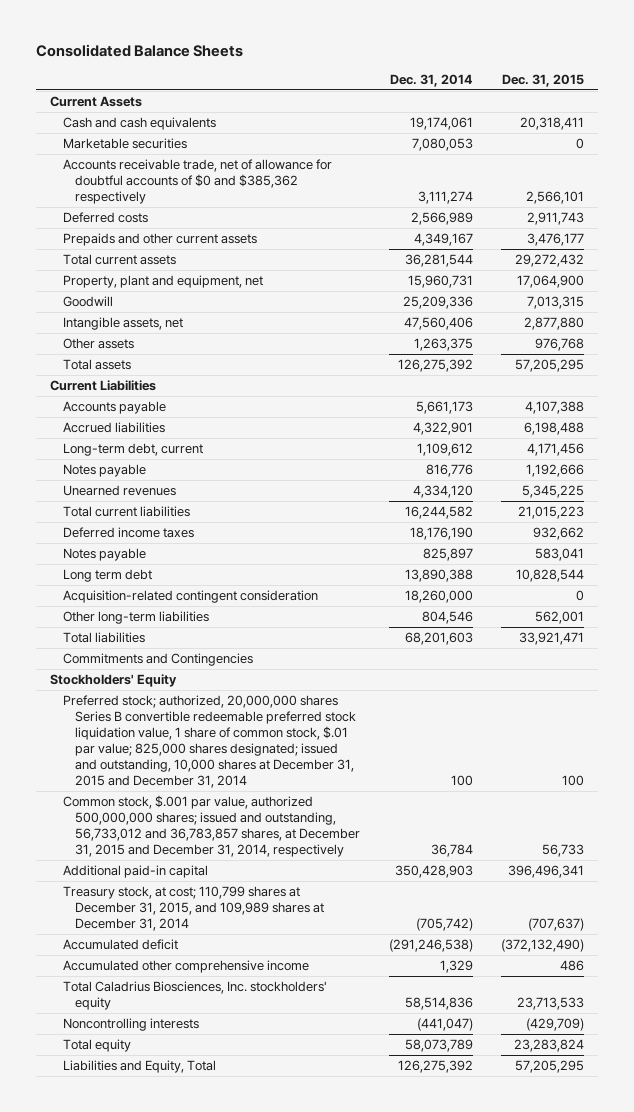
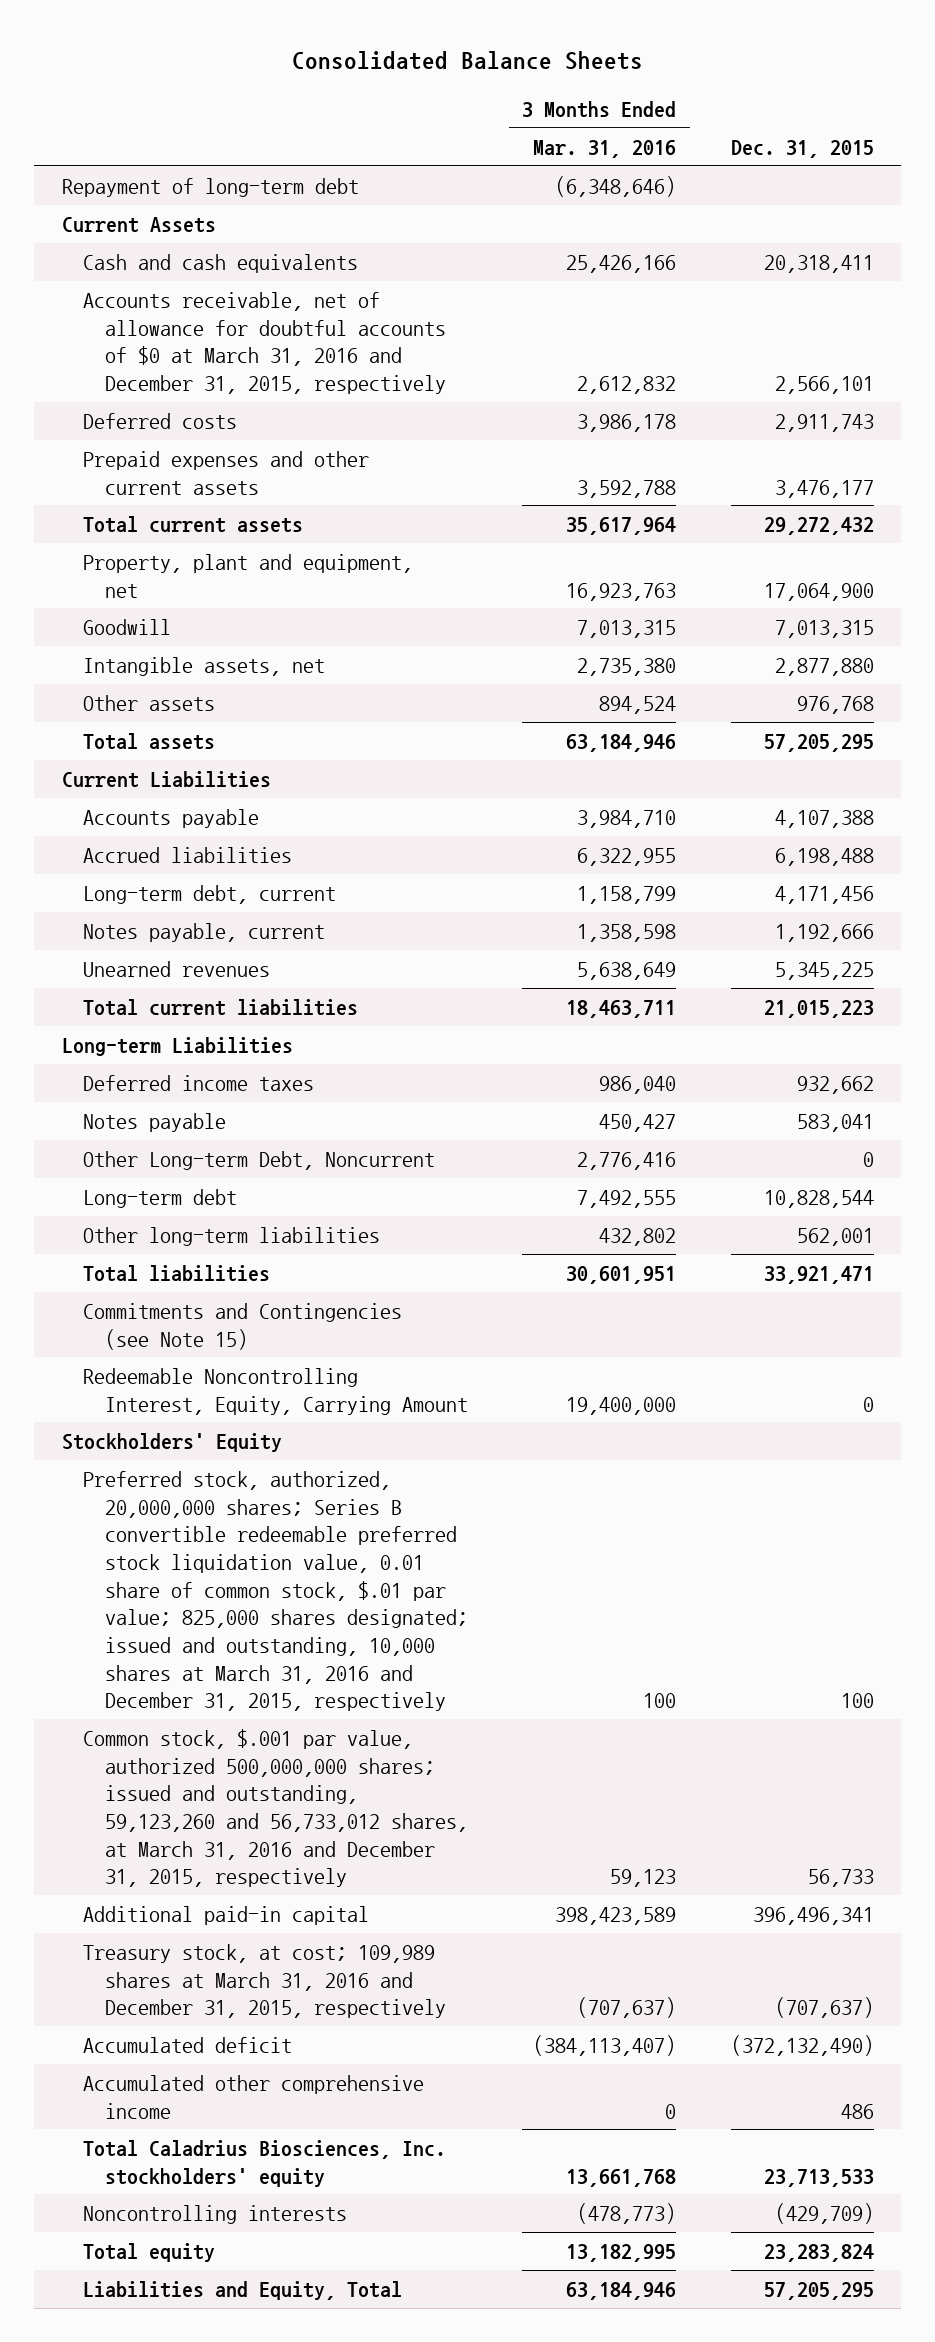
- | Dec. 31, 2014 | Dec. 31, 2015
+ | 3 Months Ended Mar. 31, 2016 | Dec. 31, 2015
+ Repayment of long-term debt | (6,348,646) |
- Marketable securities | 7,080,053 | 0
- Accounts receivable trade, net of allowance for doubtful accounts of $0 and $385,362 respectively | 3,111,274 | 2,566,101
+ Accounts receivable, net of allowance for doubtful accounts of $0 at March 31, 2016 and December 31, 2015, respectively | 2,612,832 | 2,566,101
- Prepaids and other current assets | 4,349,167 | 3,476,177
+ Prepaid expenses and other current assets | 3,592,788 | 3,476,177
- Notes payable | 816,776 | 1,192,666
+ Notes payable, current | 1,358,598 | 1,192,666
+ Long-term Liabilities
- Long term debt | 13,890,388 | 10,828,544
- Acquisition-related contingent consideration | 18,260,000 | 0
+ Other Long-term Debt, Noncurrent | 2,776,416 | 0
+ Long-term debt | 7,492,555 | 10,828,544
- Commitments and Contingencies
+ Commitments and Contingencies (see Note 15)
+ Redeemable Noncontrolling Interest, Equity, Carrying Amount | 19,400,000 | 0
- Preferred stock; authorized, 20,000,000 shares Series B convertible redeemable preferred stock liquidation value, 1 share of common stock, $.01 par value; 825,000 shares designated; issued and outstanding, 10,000 shares at December 31, 2015 and December 31, 2014 | 100 | 100
- Common stock, $.001 par value, authorized 500,000,000 shares; issued and outstanding, 56,733,012 and 36,783,857 shares, at December 31, 2015 and December 31, 2014, respectively | 36,784 | 56,733
+ Preferred stock, authorized, 20,000,000 shares; Series B convertible redeemable preferred stock liquidation value, 0.01 share of common stock, $.01 par value; 825,000 shares designated; issued and outstanding, 10,000 shares at March 31, 2016 and December 31, 2015, respectively | 100 | 100
+ Common stock, $.001 par value, authorized 500,000,000 shares; issued and outstanding, 59,123,260 and 56,733,012 shares, at March 31, 2016 and December 31, 2015, respectively | 59,123 | 56,733
- Treasury stock, at cost; 110,799 shares at December 31, 2015, and 109,989 shares at December 31, 2014 | (705,742) | (707,637)
+ Treasury stock, at cost; 109,989 shares at March 31, 2016 and December 31, 2015, respectively | (707,637) | (707,637)

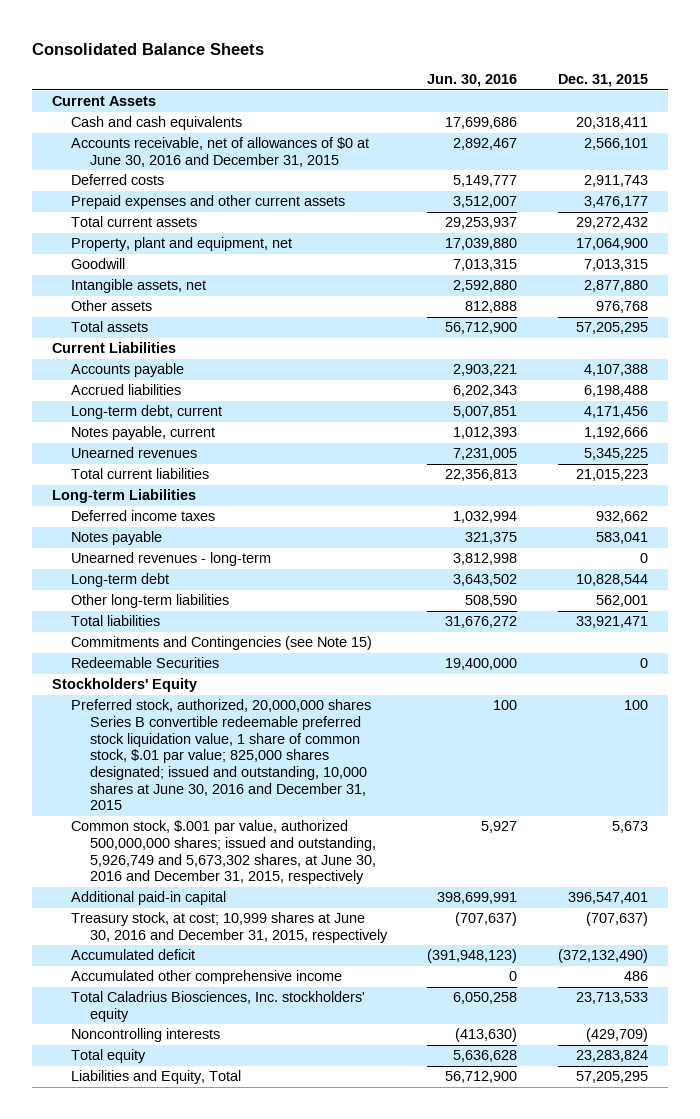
- | 3 Months Ended Mar. 31, 2016 | Dec. 31, 2015
+ | Jun. 30, 2016 | Dec. 31, 2015
- Repayment of long-term debt | (6,348,646) |
- Accounts receivable, net of allowance for doubtful accounts of $0 at March 31, 2016 and December 31, 2015, respectively | 2,612,832 | 2,566,101
+ Accounts receivable, net of allowances of $0 at June 30, 2016 and December 31, 2015 | 2,892,467 | 2,566,101
- Other Long-term Debt, Noncurrent | 2,776,416 | 0
+ Unearned revenues - long-term | 3,812,998 | 0
- Redeemable Noncontrolling Interest, Equity, Carrying Amount | 19,400,000 | 0
+ Redeemable Securities | 19,400,000 | 0
- Preferred stock, authorized, 20,000,000 shares; Series B convertible redeemable preferred stock liquidation value, 0.01 share of common stock, $.01 par value; 825,000 shares designated; issued and outstanding, 10,000 shares at March 31, 2016 and December 31, 2015, respectively | 100 | 100
- Common stock, $.001 par value, authorized 500,000,000 shares; issued and outstanding, 59,123,260 and 56,733,012 shares, at March 31, 2016 and December 31, 2015, respectively | 59,123 | 56,733
- Additional paid-in capital | 398,423,589 | 396,496,341
- Treasury stock, at cost; 109,989 shares at March 31, 2016 and December 31, 2015, respectively | (707,637) | (707,637)
+ Preferred stock, authorized, 20,000,000 shares Series B convertible redeemable preferred stock liquidation value, 1 share of common stock, $.01 par value; 825,000 shares designated; issued and outstanding, 10,000 shares at June 30, 2016 and December 31, 2015 | 100 | 100
+ Common stock, $.001 par value, authorized 500,000,000 shares; issued and outstanding, 5,926,749 and 5,673,302 shares, at June 30, 2016 and December 31, 2015, respectively | 5,927 | 5,673
+ Additional paid-in capital | 398,699,991 | 396,547,401
+ Treasury stock, at cost; 10,999 shares at June 30, 2016 and December 31, 2015, respectively | (707,637) | (707,637)

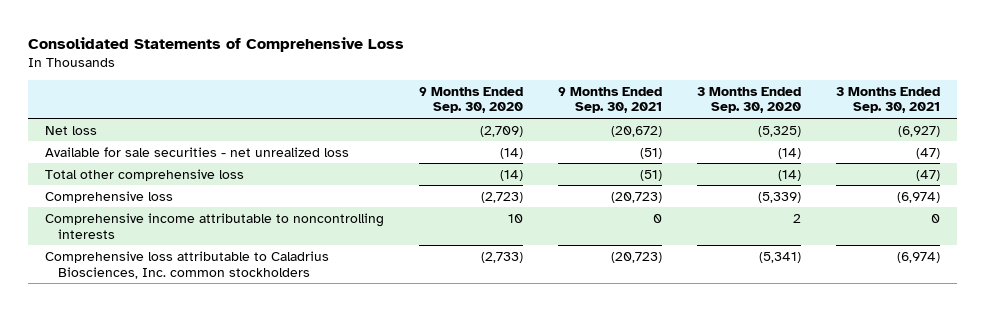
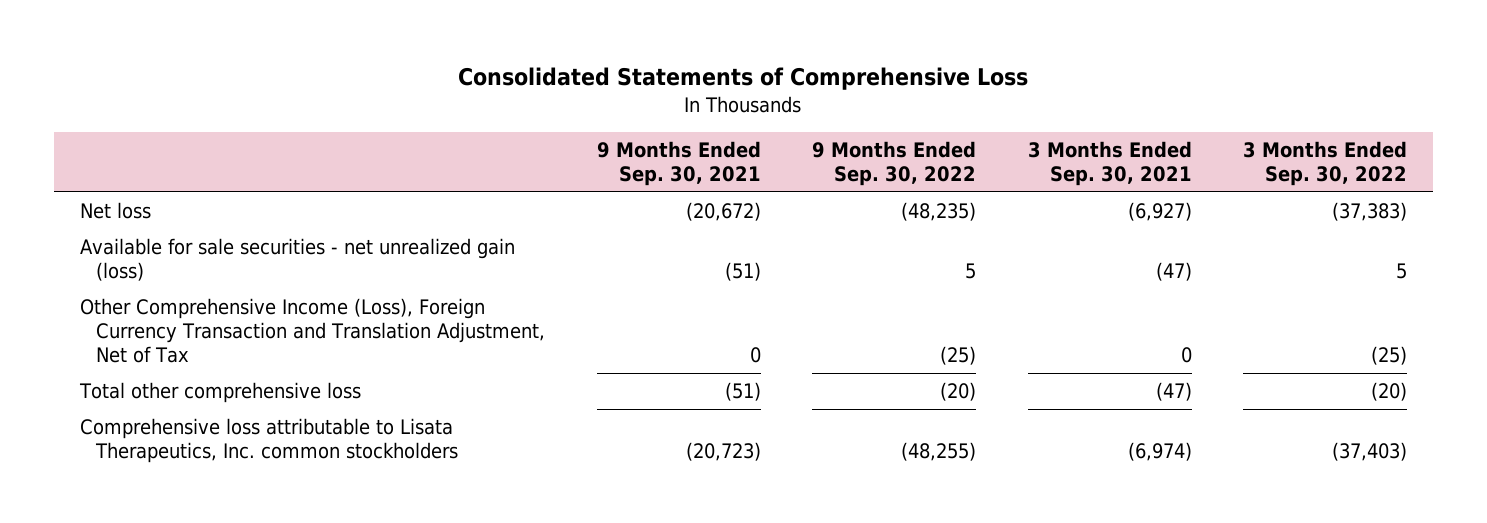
- | 9 Months Ended Sep. 30, 2020 | 9 Months Ended Sep. 30, 2021 | 3 Months Ended Sep. 30, 2020 | 3 Months Ended Sep. 30, 2021
+ | 9 Months Ended Sep. 30, 2021 | 9 Months Ended Sep. 30, 2022 | 3 Months Ended Sep. 30, 2021 | 3 Months Ended Sep. 30, 2022
- Available for sale securities - net unrealized loss | (14) | (51) | (14) | (47)
+ Available for sale securities - net unrealized gain (loss) | (51) | 5 | (47) | 5
+ Other Comprehensive Income (Loss), Foreign Currency Transaction and Translation Adjustment, Net of Tax | 0 | (25) | 0 | (25)
- Comprehensive loss | (2,723) | (20,723) | (5,339) | (6,974)
- Comprehensive income attributable to noncontrolling interests | 10 | 0 | 2 | 0
- Comprehensive loss attributable to Caladrius Biosciences, Inc. common stockholders | (2,733) | (20,723) | (5,341) | (6,974)
+ Comprehensive loss attributable to Lisata Therapeutics, Inc. common stockholders | (20,723) | (48,255) | (6,974) | (37,403)

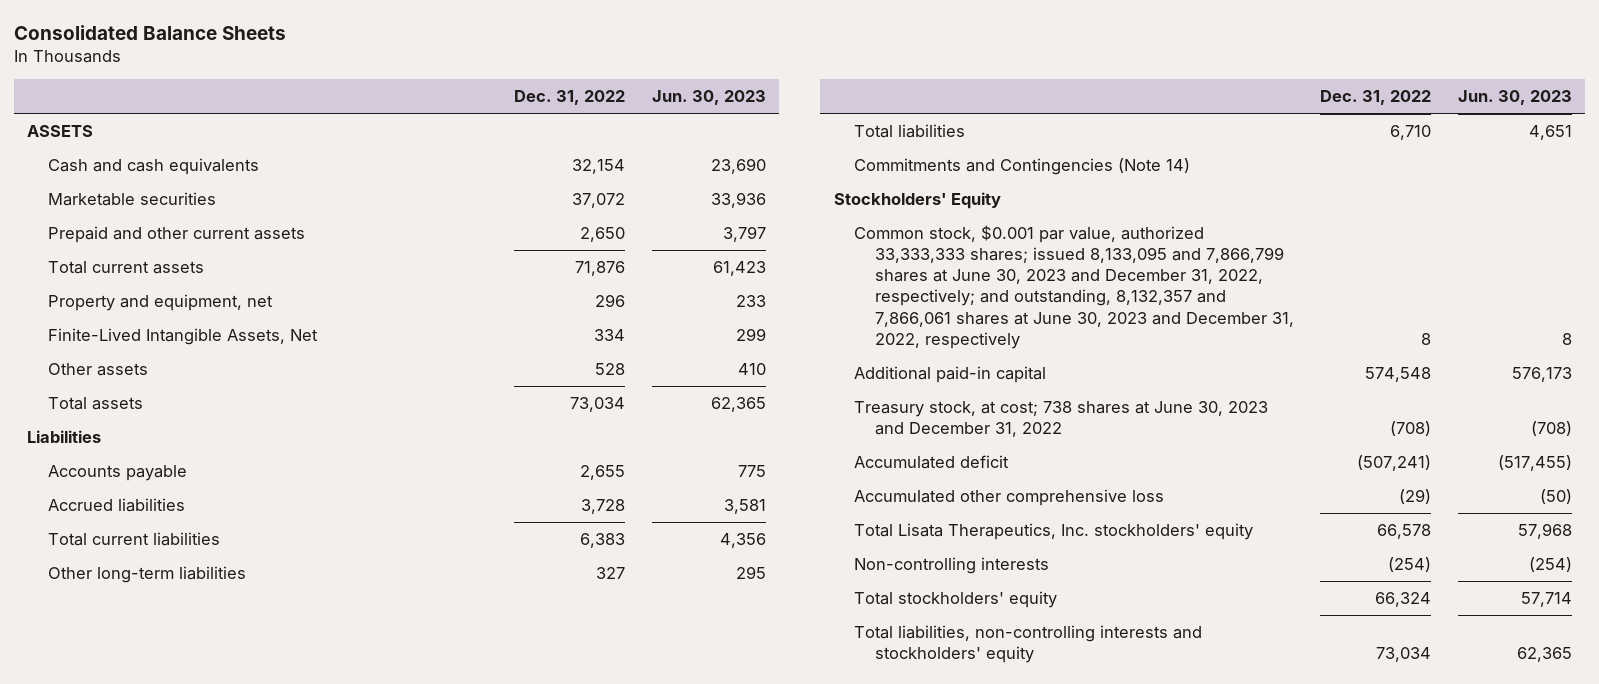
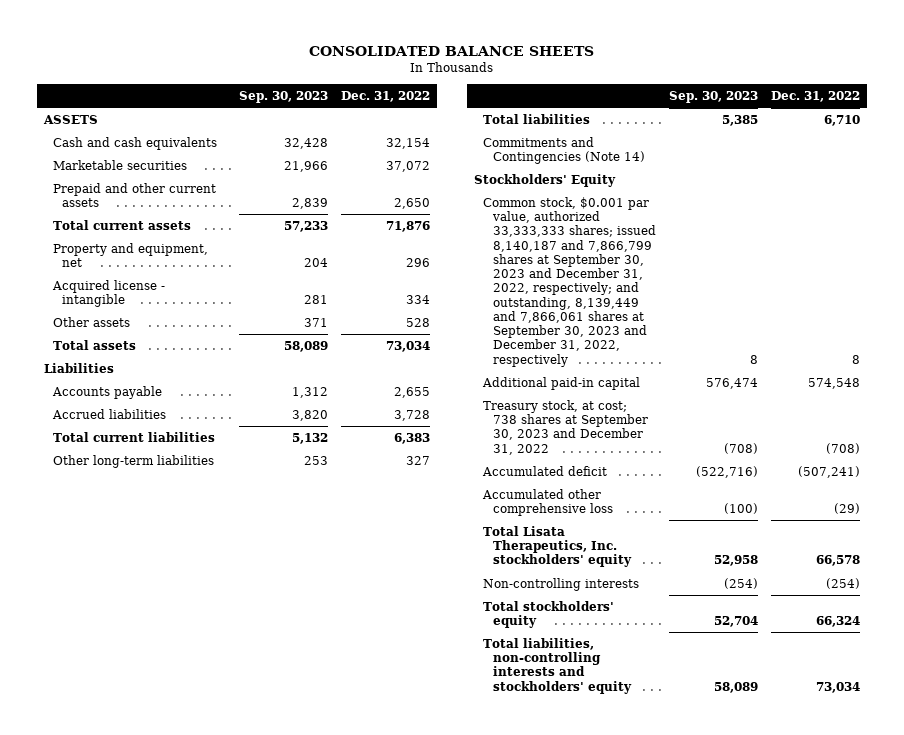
- Consolidated Balance Sheets
+ CONSOLIDATED BALANCE SHEETS
- | Dec. 31, 2022 | Jun. 30, 2023
+ | Sep. 30, 2023 | Dec. 31, 2022
- Finite-Lived Intangible Assets, Net | 334 | 299
+ Acquired license - intangible | 281 | 334
- Common stock, $0.001 par value, authorized 33,333,333 shares; issued 8,133,095 and 7,866,799 shares at June 30, 2023 and December 31, 2022, respectively; and outstanding, 8,132,357 and 7,866,061 shares at June 30, 2023 and December 31, 2022, respectively | 8 | 8
+ Common stock, $0.001 par value, authorized 33,333,333 shares; issued 8,140,187 and 7,866,799 shares at September 30, 2023 and December 31, 2022, respectively; and outstanding, 8,139,449 and 7,866,061 shares at September 30, 2023 and December 31, 2022, respectively | 8 | 8
- Treasury stock, at cost; 738 shares at June 30, 2023 and December 31, 2022 | (708) | (708)
+ Treasury stock, at cost; 738 shares at September 30, 2023 and December 31, 2022 | (708) | (708)

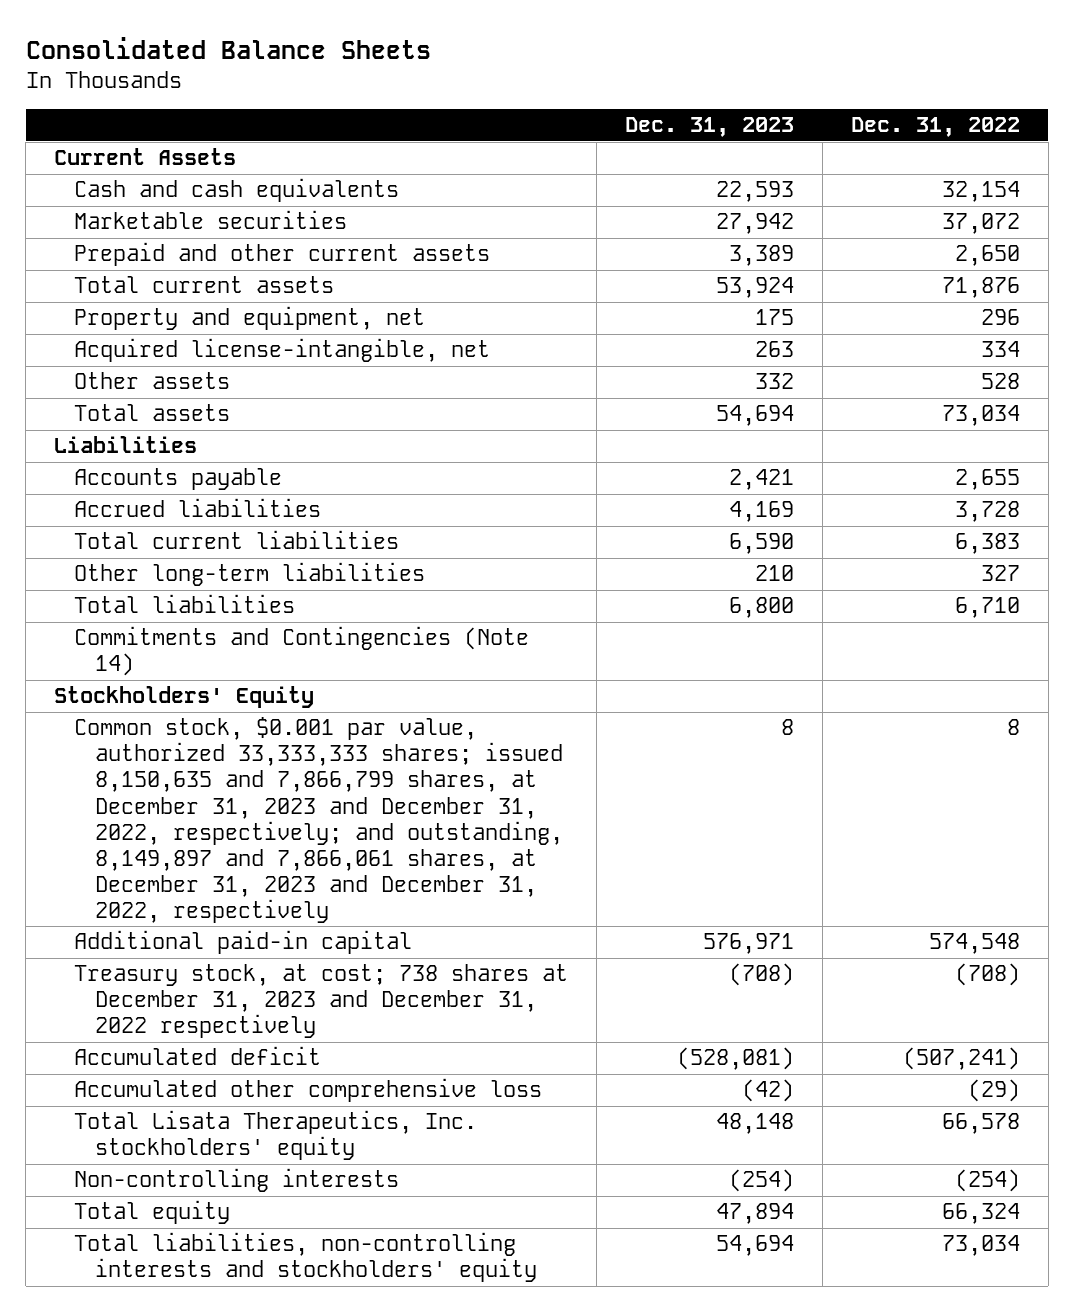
- CONSOLIDATED BALANCE SHEETS
+ Consolidated Balance Sheets
- | Sep. 30, 2023 | Dec. 31, 2022
+ | Dec. 31, 2023 | Dec. 31, 2022
- ASSETS
+ Current Assets
- Acquired license - intangible | 281 | 334
+ Acquired license-intangible, net | 263 | 334
- Common stock, $0.001 par value, authorized 33,333,333 shares; issued 8,140,187 and 7,866,799 shares at September 30, 2023 and December 31, 2022, respectively; and outstanding, 8,139,449 and 7,866,061 shares at September 30, 2023 and December 31, 2022, respectively | 8 | 8
+ Common stock, $0.001 par value, authorized 33,333,333 shares; issued 8,150,635 and 7,866,799 shares, at December 31, 2023 and December 31, 2022, respectively; and outstanding, 8,149,897 and 7,866,061 shares, at December 31, 2023 and December 31, 2022, respectively | 8 | 8
- Treasury stock, at cost; 738 shares at September 30, 2023 and December 31, 2022 | (708) | (708)
+ Treasury stock, at cost; 738 shares at December 31, 2023 and December 31, 2022 respectively | (708) | (708)
- Total stockholders' equity | 52,704 | 66,324
+ Total equity | 47,894 | 66,324

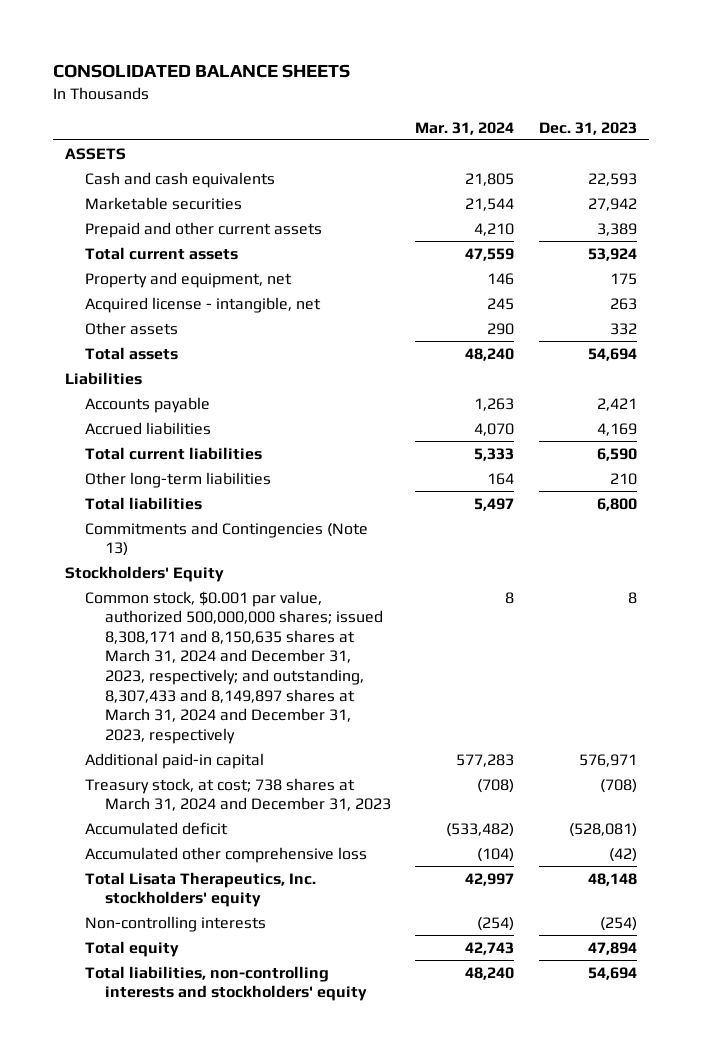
- Consolidated Balance Sheets
+ CONSOLIDATED BALANCE SHEETS
- | Dec. 31, 2023 | Dec. 31, 2022
+ | Mar. 31, 2024 | Dec. 31, 2023
- Current Assets
+ ASSETS
- Acquired license-intangible, net | 263 | 334
+ Acquired license - intangible, net | 245 | 263
- Commitments and Contingencies (Note 14)
+ Commitments and Contingencies (Note 13)
- Common stock, $0.001 par value, authorized 33,333,333 shares; issued 8,150,635 and 7,866,799 shares, at December 31, 2023 and December 31, 2022, respectively; and outstanding, 8,149,897 and 7,866,061 shares, at December 31, 2023 and December 31, 2022, respectively | 8 | 8
+ Common stock, $0.001 par value, authorized 500,000,000 shares; issued 8,308,171 and 8,150,635 shares at March 31, 2024 and December 31, 2023, respectively; and outstanding, 8,307,433 and 8,149,897 shares at March 31, 2024 and December 31, 2023, respectively | 8 | 8
- Treasury stock, at cost; 738 shares at December 31, 2023 and December 31, 2022 respectively | (708) | (708)
+ Treasury stock, at cost; 738 shares at March 31, 2024 and December 31, 2023 | (708) | (708)

